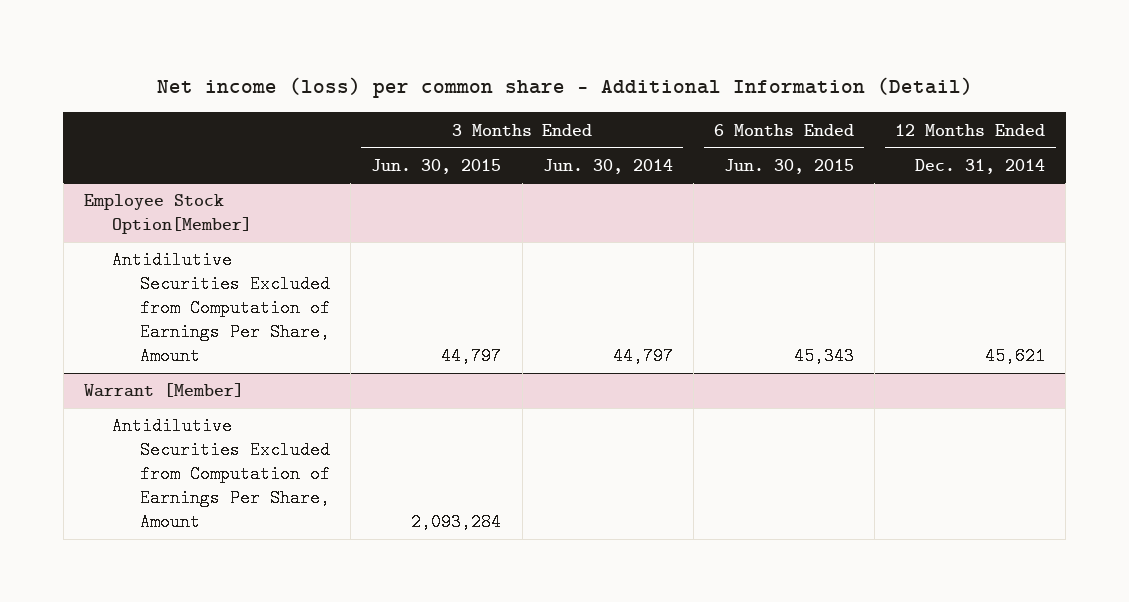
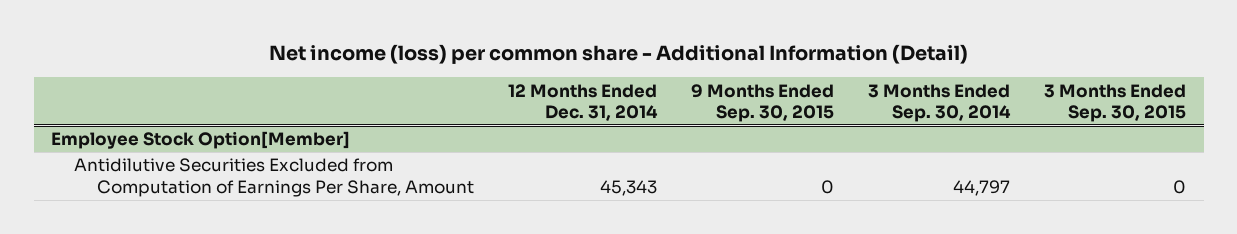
- | 3 Months Ended Jun. 30, 2015 | 3 Months Ended Jun. 30, 2014 | 6 Months Ended Jun. 30, 2015 | 12 Months Ended Dec. 31, 2014
+ | 12 Months Ended Dec. 31, 2014 | 9 Months Ended Sep. 30, 2015 | 3 Months Ended Sep. 30, 2014 | 3 Months Ended Sep. 30, 2015
@ Employee Stock Option[Member]
- Antidilutive Securities Excluded from Computation of Earnings Per Share, Amount | 44,797 | 44,797 | 45,343 | 45,621
- Warrant [Member]
- Antidilutive Securities Excluded from Computation of Earnings Per Share, Amount | 2,093,284 | | |
@ Employee Stock Option[Member]
+ Antidilutive Securities Excluded from Computation of Earnings Per Share, Amount | 45,343 | 0 | 44,797 | 0

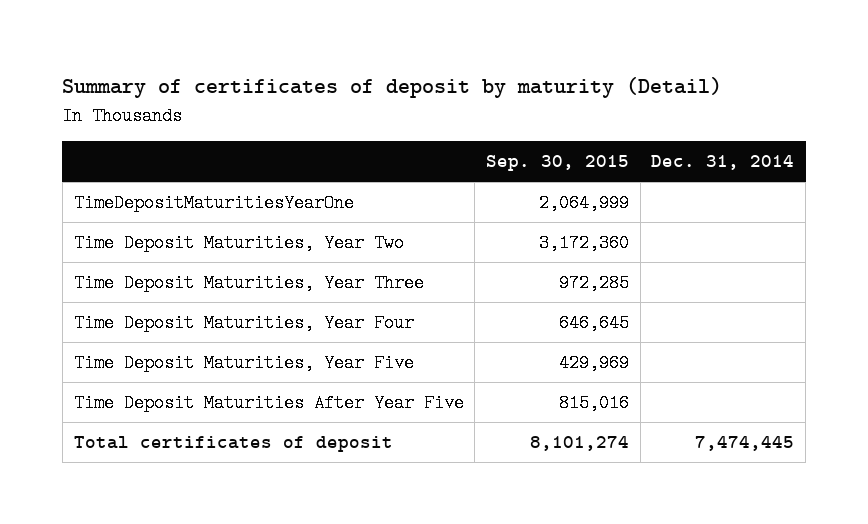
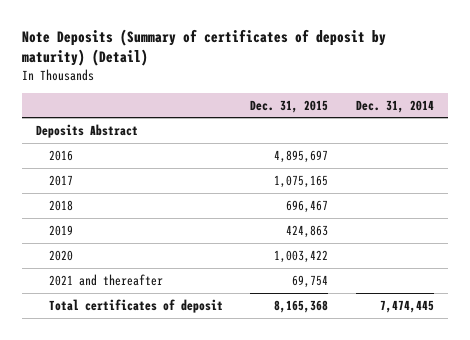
- Summary of certificates of deposit by maturity (Detail)
+ Note Deposits (Summary of certificates of deposit by maturity) (Detail)
- | Sep. 30, 2015 | Dec. 31, 2014
+ | Dec. 31, 2015 | Dec. 31, 2014
- TimeDepositMaturitiesYearOne | 2,064,999 |
- Time Deposit Maturities, Year Two | 3,172,360 |
- Time Deposit Maturities, Year Three | 972,285 |
- Time Deposit Maturities, Year Four | 646,645 |
- Time Deposit Maturities, Year Five | 429,969 |
- Time Deposit Maturities After Year Five | 815,016 |
+ Deposits Abstract
+ 2016 | 4,895,697 |
+ 2017 | 1,075,165 |
+ 2018 | 696,467 |
+ 2019 | 424,863 |
+ 2020 | 1,003,422 |
+ 2021 and thereafter | 69,754 |

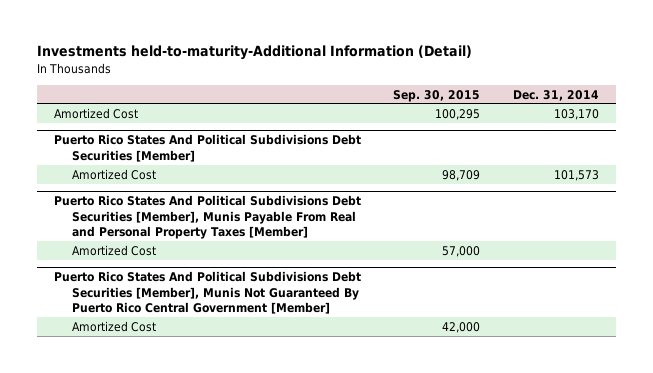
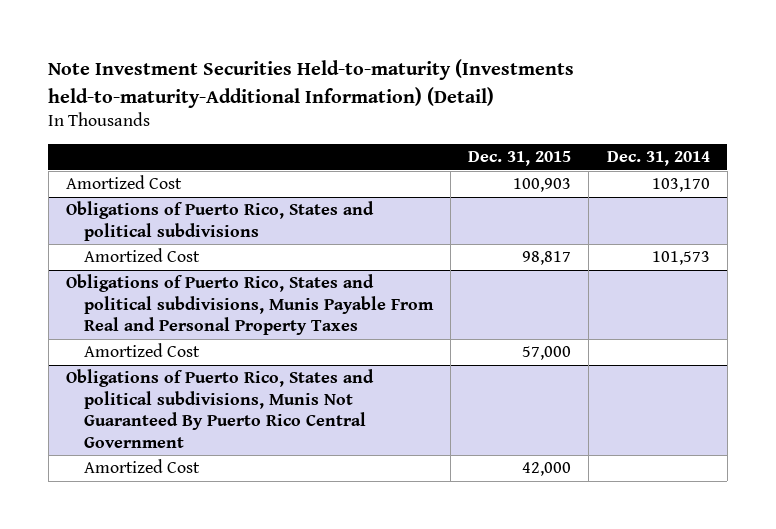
- Investments held-to-maturity-Additional Information (Detail)
+ Note Investment Securities Held-to-maturity (Investments held-to-maturity-Additional Information) (Detail)
- | Sep. 30, 2015 | Dec. 31, 2014
+ | Dec. 31, 2015 | Dec. 31, 2014
- Puerto Rico States And Political Subdivisions Debt Securities [Member]
+ Obligations of Puerto Rico, States and political subdivisions
- Puerto Rico States And Political Subdivisions Debt Securities [Member], Munis Payable From Real and Personal Property Taxes [Member]
+ Obligations of Puerto Rico, States and political subdivisions, Munis Payable From Real and Personal Property Taxes
- Puerto Rico States And Political Subdivisions Debt Securities [Member], Munis Not Guaranteed By Puerto Rico Central Government [Member]
+ Obligations of Puerto Rico, States and political subdivisions, Munis Not Guaranteed By Puerto Rico Central Government

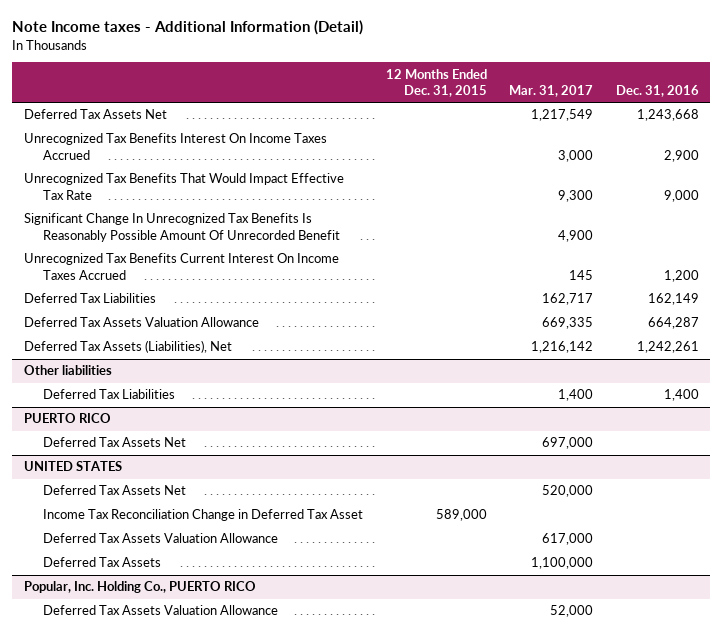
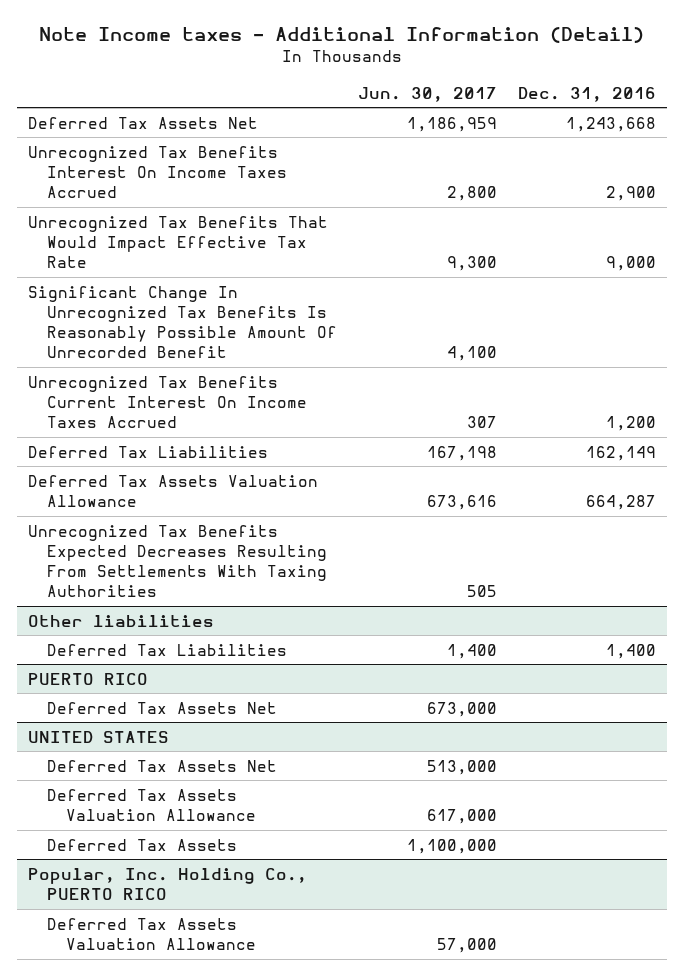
- | 12 Months Ended Dec. 31, 2015 | Mar. 31, 2017 | Dec. 31, 2016
+ | Jun. 30, 2017 | Dec. 31, 2016
- Deferred Tax Assets (Liabilities), Net | | 1,216,142 | 1,242,261
+ Unrecognized Tax Benefits Expected Decreases Resulting From Settlements With Taxing Authorities | 505 |
@ UNITED STATES
- Income Tax Reconciliation Change in Deferred Tax Asset | 589,000 | |

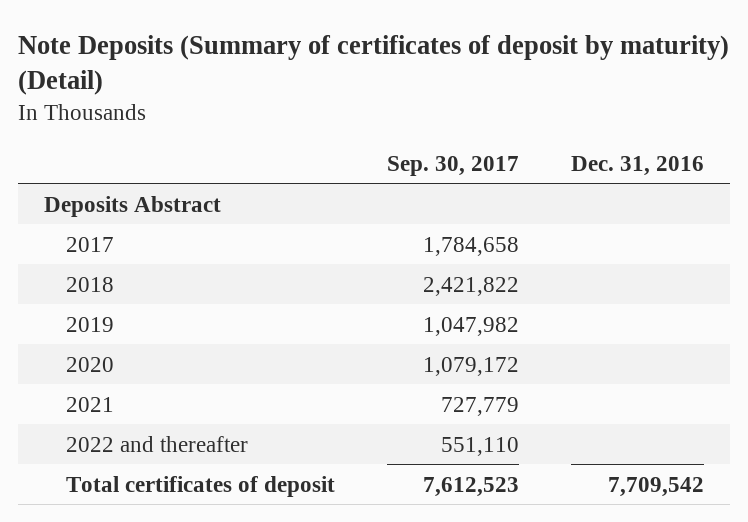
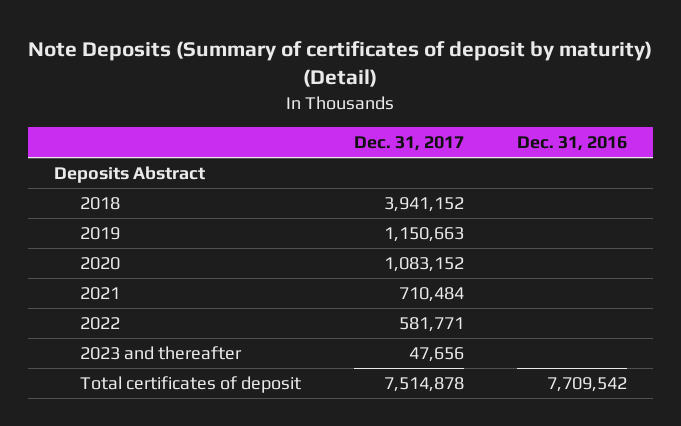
- | Sep. 30, 2017 | Dec. 31, 2016
+ | Dec. 31, 2017 | Dec. 31, 2016
- 2017 | 1,784,658 |
- 2022 and thereafter | 551,110 |
+ 2022 | 581,771 |
+ 2023 and thereafter | 47,656 |

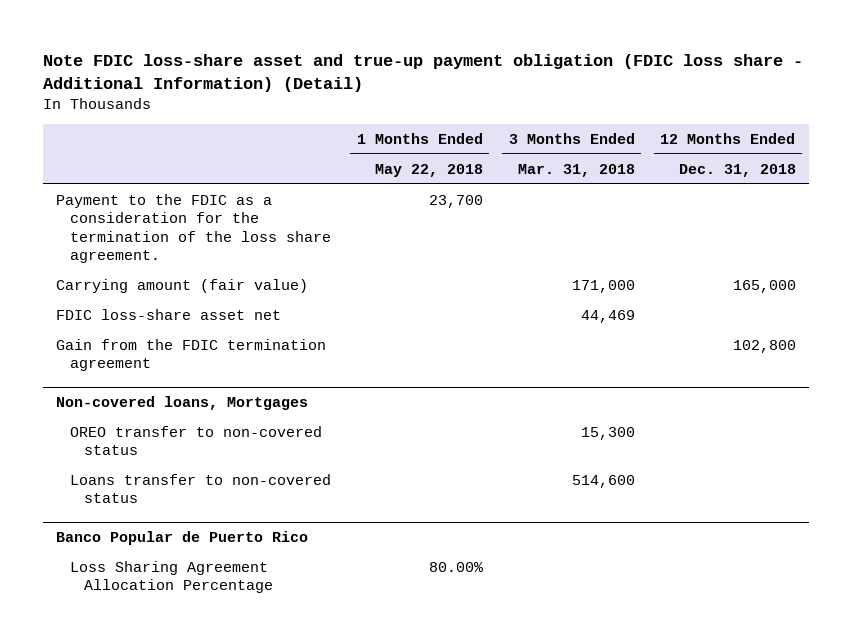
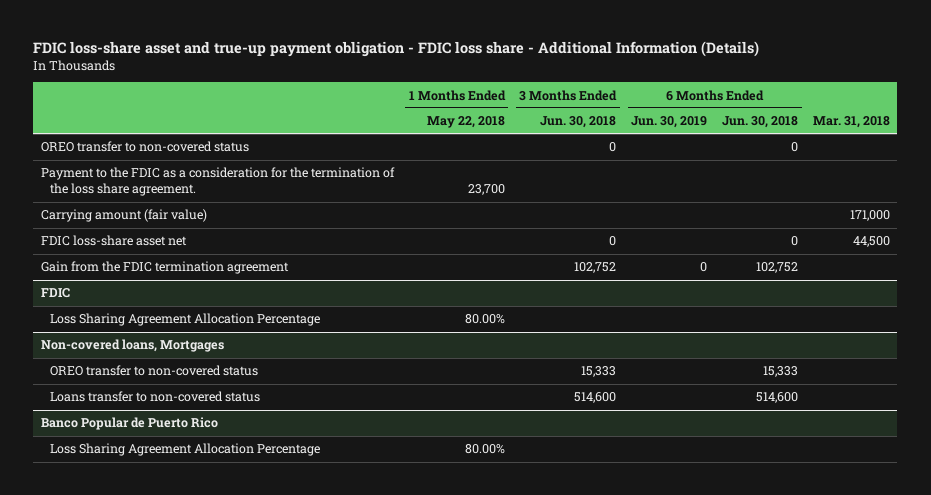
- Note FDIC loss-share asset and true-up payment obligation (FDIC loss share - Additional Information) (Detail)
+ FDIC loss-share asset and true-up payment obligation - FDIC loss share - Additional Information (Details)
- | 1 Months Ended May 22, 2018 | 3 Months Ended Mar. 31, 2018 | 12 Months Ended Dec. 31, 2018
+ | 1 Months Ended May 22, 2018 | 3 Months Ended Jun. 30, 2018 | 6 Months Ended Jun. 30, 2019 | 6 Months Ended Jun. 30, 2018 | Mar. 31, 2018
+ OREO transfer to non-covered status | | 0 | | 0 |
+ FDIC
+ Loss Sharing Agreement Allocation Percentage | 80.00% | | | |

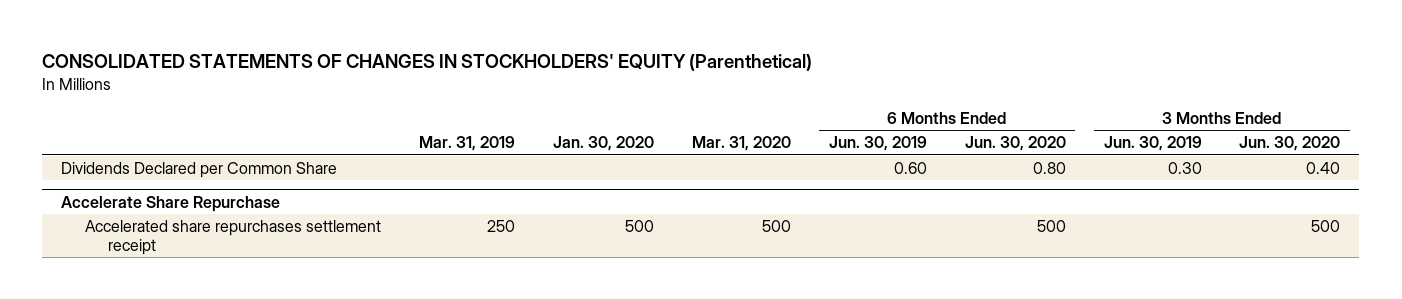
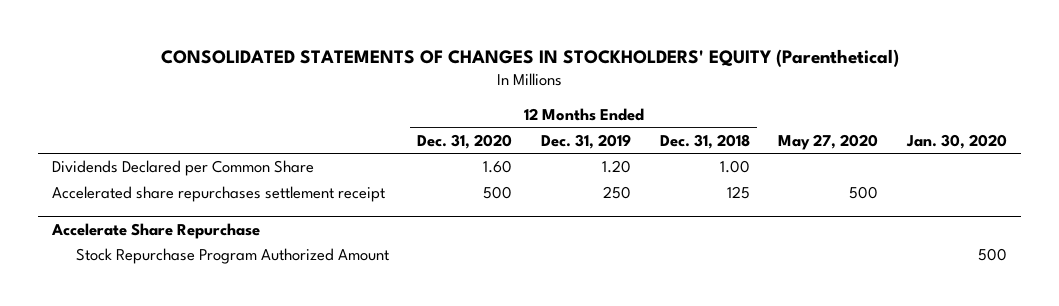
- | Mar. 31, 2019 | Jan. 30, 2020 | Mar. 31, 2020 | 6 Months Ended Jun. 30, 2019 | 6 Months Ended Jun. 30, 2020 | 3 Months Ended Jun. 30, 2019 | 3 Months Ended Jun. 30, 2020
+ | 12 Months Ended Dec. 31, 2020 | 12 Months Ended Dec. 31, 2019 | 12 Months Ended Dec. 31, 2018 | May 27, 2020 | Jan. 30, 2020
+ Accelerated share repurchases settlement receipt | 500 | 250 | 125 | 500 |
@ Accelerate Share Repurchase
- Accelerated share repurchases settlement receipt | 250 | 500 | 500 | | 500 | | 500
+ Stock Repurchase Program Authorized Amount | | | | | 500

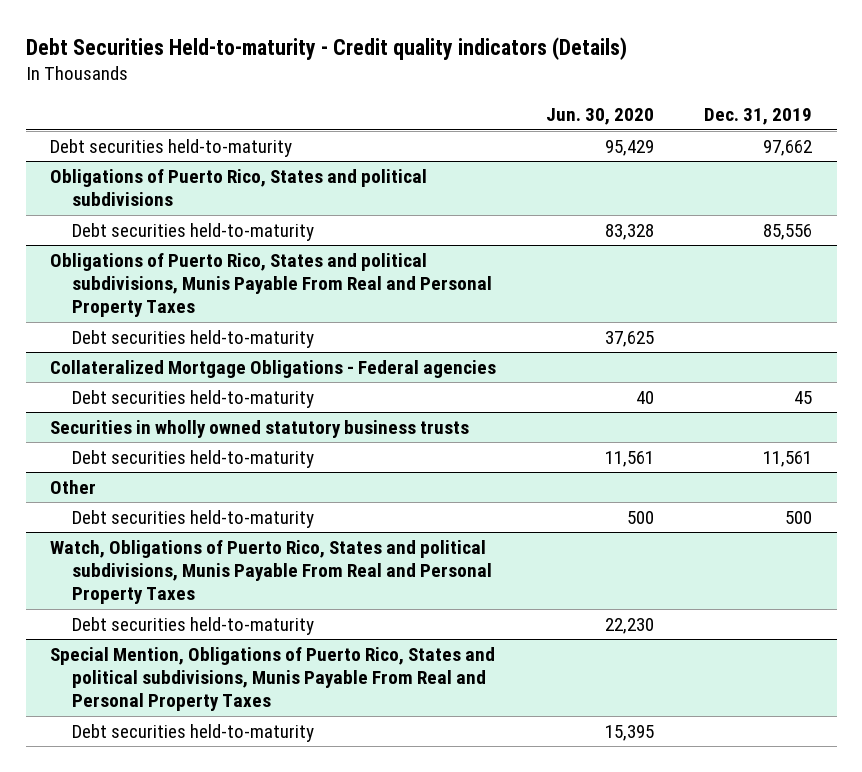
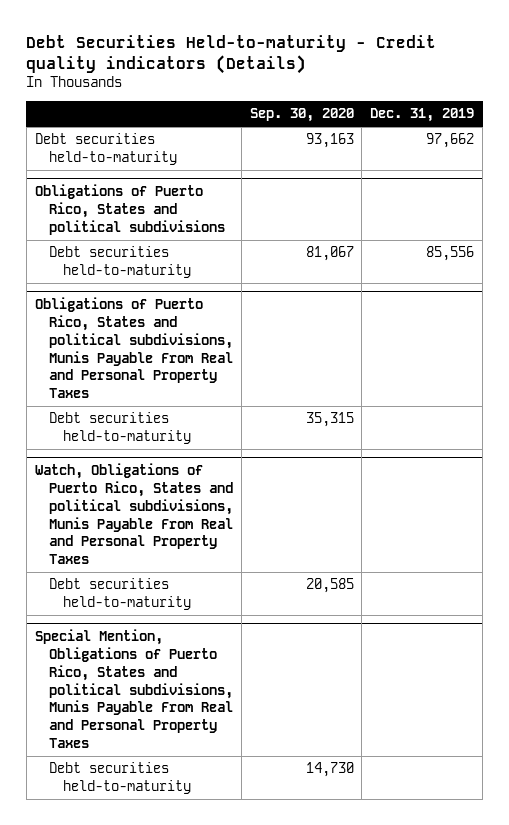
- | Jun. 30, 2020 | Dec. 31, 2019
+ | Sep. 30, 2020 | Dec. 31, 2019
- Collateralized Mortgage Obligations - Federal agencies
- Debt securities held-to-maturity | 40 | 45
- Securities in wholly owned statutory business trusts
- Debt securities held-to-maturity | 11,561 | 11,561
- Other
- Debt securities held-to-maturity | 500 | 500

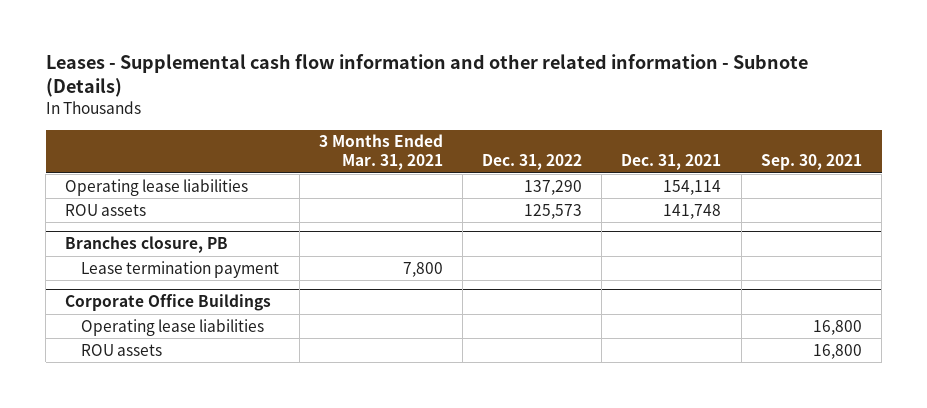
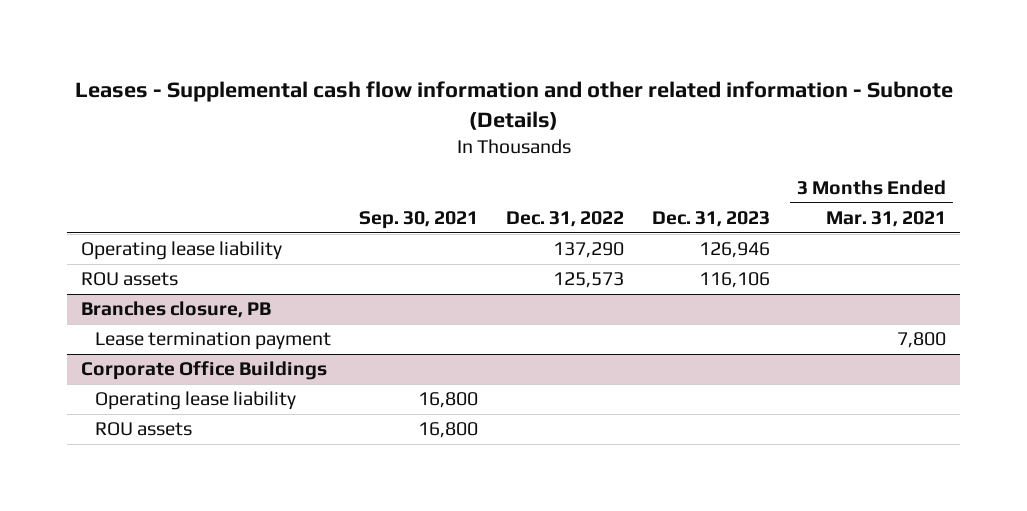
- | 3 Months Ended Mar. 31, 2021 | Dec. 31, 2022 | Dec. 31, 2021 | Sep. 30, 2021
+ | Sep. 30, 2021 | Dec. 31, 2022 | Dec. 31, 2023 | 3 Months Ended Mar. 31, 2021
- Operating lease liabilities | | 137,290 | 154,114 |
+ Operating lease liability | | 137,290 | 126,946 |
@ Corporate Office Buildings
- Operating lease liabilities | | | | 16,800
+ Operating lease liability | 16,800 | | |

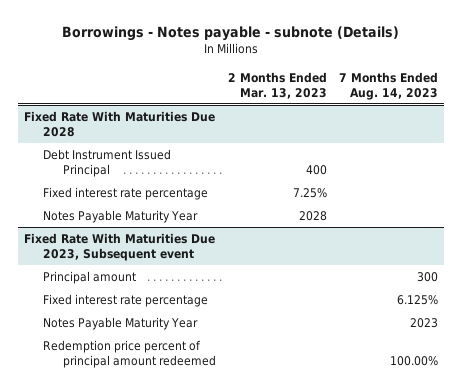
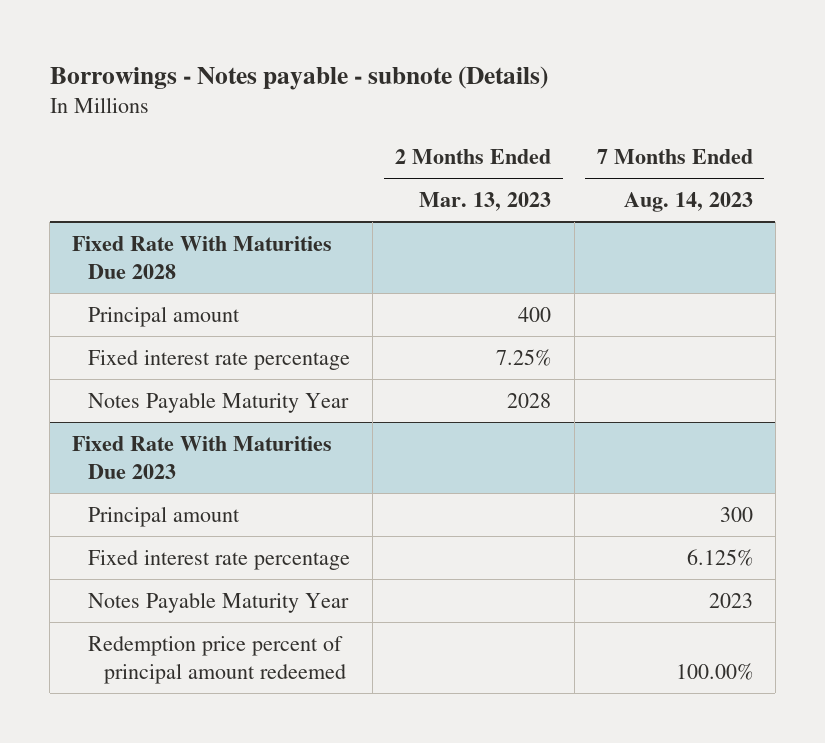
@ Fixed Rate With Maturities Due 2028
- Debt Instrument Issued Principal | 400 |
+ Principal amount | 400 |
- Fixed Rate With Maturities Due 2023, Subsequent event
+ Fixed Rate With Maturities Due 2023

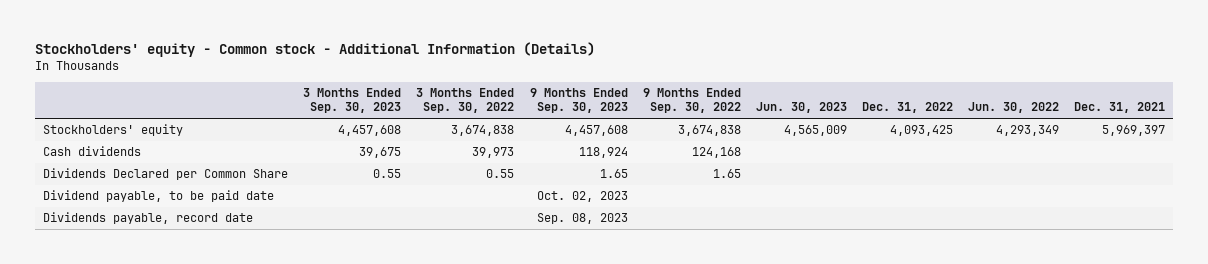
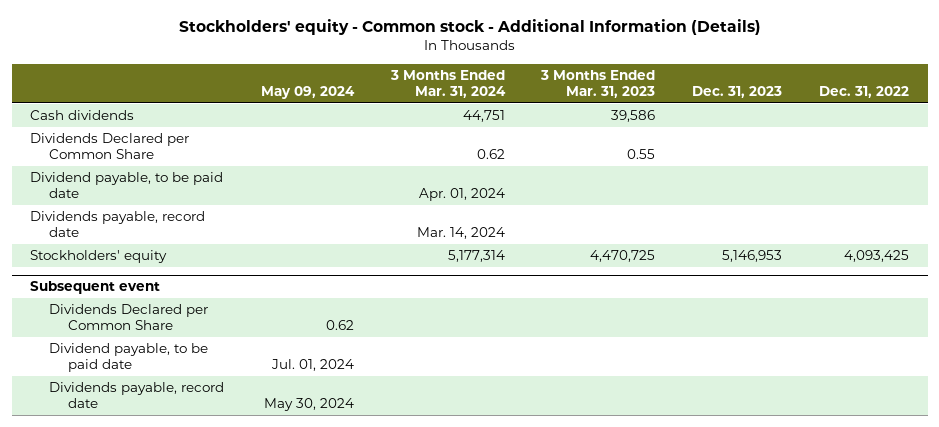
- | 3 Months Ended Sep. 30, 2023 | 3 Months Ended Sep. 30, 2022 | 9 Months Ended Sep. 30, 2023 | 9 Months Ended Sep. 30, 2022 | Jun. 30, 2023 | Dec. 31, 2022 | Jun. 30, 2022 | Dec. 31, 2021
+ | May 09, 2024 | 3 Months Ended Mar. 31, 2024 | 3 Months Ended Mar. 31, 2023 | Dec. 31, 2023 | Dec. 31, 2022
moved down: Stockholders' equity | | 5,177,314 | 4,470,725 | 5,146,953 | 4,093,425
+ Subsequent event
+ Dividends Declared per Common Share | 0.62 | | | |
+ Dividend payable, to be paid date | Jul. 01, 2024 | | | |
+ Dividends payable, record date | May 30, 2024 | | | |

